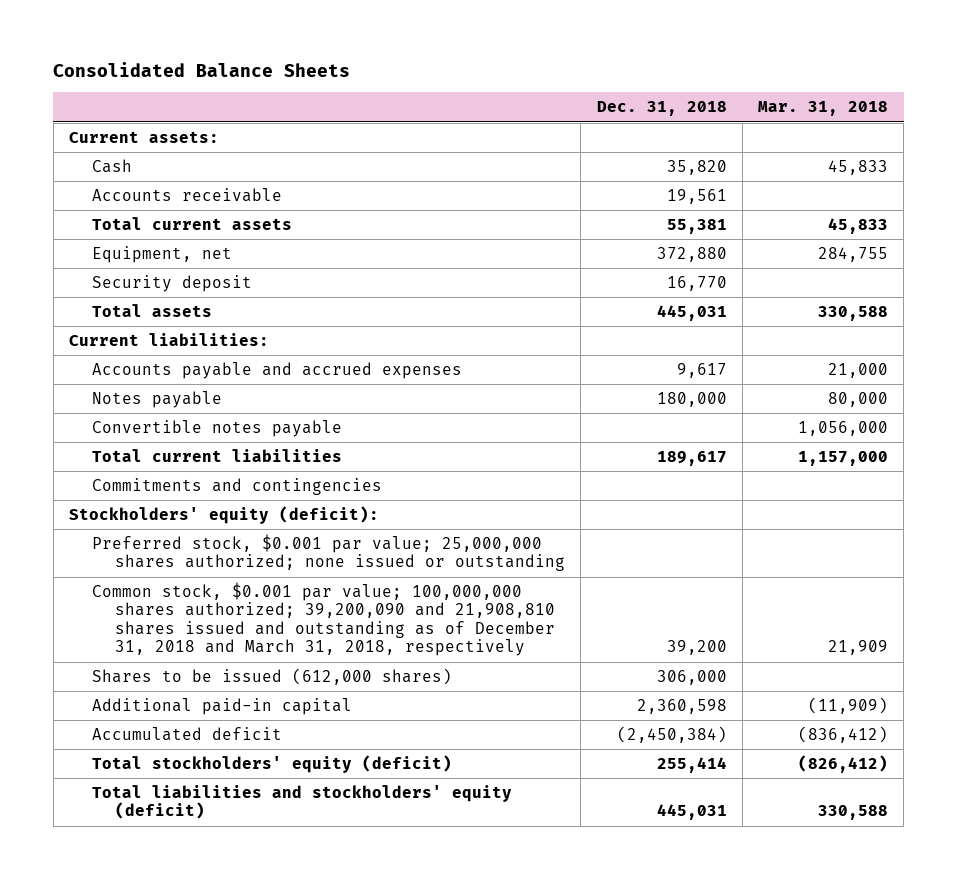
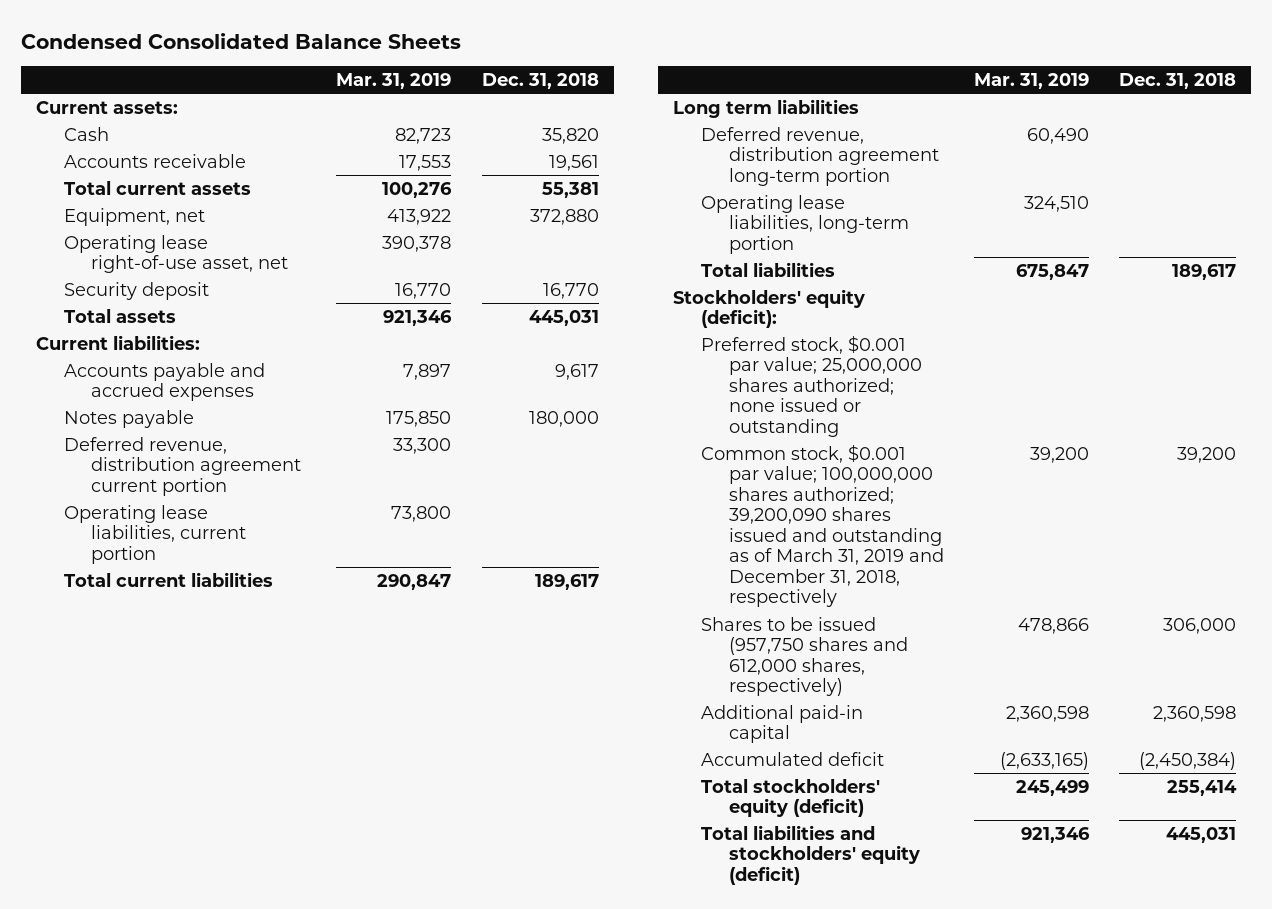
- Consolidated Balance Sheets
+ Condensed Consolidated Balance Sheets
- | Dec. 31, 2018 | Mar. 31, 2018
+ | Mar. 31, 2019 | Dec. 31, 2018
+ Operating lease right-of-use asset, net | 390,378 |
- Convertible notes payable | | 1,056,000
+ Deferred revenue, distribution agreement current portion | 33,300 |
+ Operating lease liabilities, current portion | 73,800 |
- Commitments and contingencies
+ Long term liabilities
+ Deferred revenue, distribution agreement long-term portion | 60,490 |
+ Operating lease liabilities, long-term portion | 324,510 |
+ Total liabilities | 675,847 | 189,617
- Common stock, $0.001 par value; 100,000,000 shares authorized; 39,200,090 and 21,908,810 shares issued and outstanding as of December 31, 2018 and March 31, 2018, respectively | 39,200 | 21,909
- Shares to be issued (612,000 shares) | 306,000 |
+ Common stock, $0.001 par value; 100,000,000 shares authorized; 39,200,090 shares issued and outstanding as of March 31, 2019 and December 31, 2018, respectively | 39,200 | 39,200
+ Shares to be issued (957,750 shares and 612,000 shares, respectively) | 478,866 | 306,000

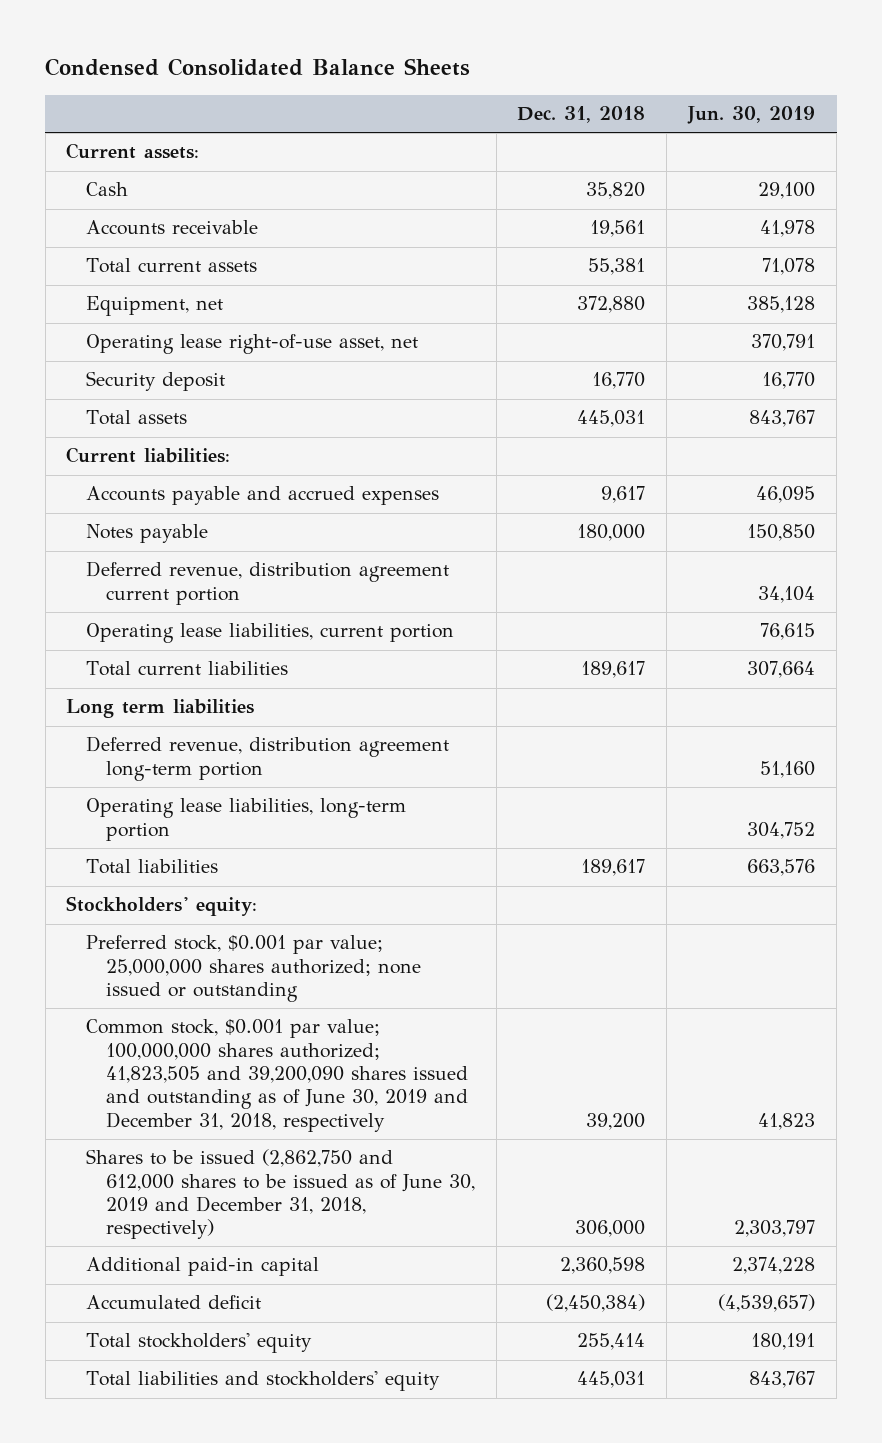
- | Mar. 31, 2019 | Dec. 31, 2018
+ | Dec. 31, 2018 | Jun. 30, 2019
- Stockholders' equity (deficit):
+ Stockholders' equity:
- Common stock, $0.001 par value; 100,000,000 shares authorized; 39,200,090 shares issued and outstanding as of March 31, 2019 and December 31, 2018, respectively | 39,200 | 39,200
- Shares to be issued (957,750 shares and 612,000 shares, respectively) | 478,866 | 306,000
+ Common stock, $0.001 par value; 100,000,000 shares authorized; 41,823,505 and 39,200,090 shares issued and outstanding as of June 30, 2019 and December 31, 2018, respectively | 39,200 | 41,823
+ Shares to be issued (2,862,750 and 612,000 shares to be issued as of June 30, 2019 and December 31, 2018, respectively) | 306,000 | 2,303,797
- Total stockholders' equity (deficit) | 245,499 | 255,414
- Total liabilities and stockholders' equity (deficit) | 921,346 | 445,031
+ Total stockholders' equity | 255,414 | 180,191
+ Total liabilities and stockholders' equity | 445,031 | 843,767

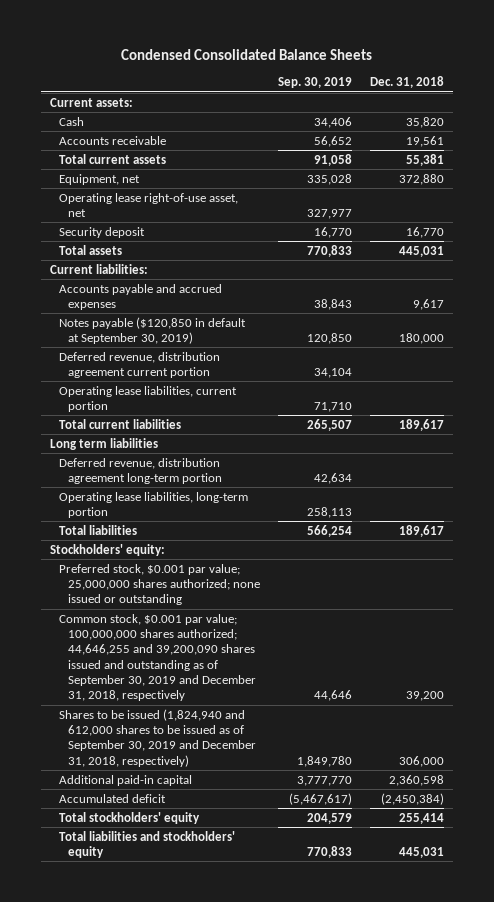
- | Dec. 31, 2018 | Jun. 30, 2019
+ | Sep. 30, 2019 | Dec. 31, 2018
- Notes payable | 180,000 | 150,850
+ Notes payable ($120,850 in default at September 30, 2019) | 120,850 | 180,000
- Common stock, $0.001 par value; 100,000,000 shares authorized; 41,823,505 and 39,200,090 shares issued and outstanding as of June 30, 2019 and December 31, 2018, respectively | 39,200 | 41,823
- Shares to be issued (2,862,750 and 612,000 shares to be issued as of June 30, 2019 and December 31, 2018, respectively) | 306,000 | 2,303,797
+ Common stock, $0.001 par value; 100,000,000 shares authorized; 44,646,255 and 39,200,090 shares issued and outstanding as of September 30, 2019 and December 31, 2018, respectively | 44,646 | 39,200
+ Shares to be issued (1,824,940 and 612,000 shares to be issued as of September 30, 2019 and December 31, 2018, respectively) | 1,849,780 | 306,000

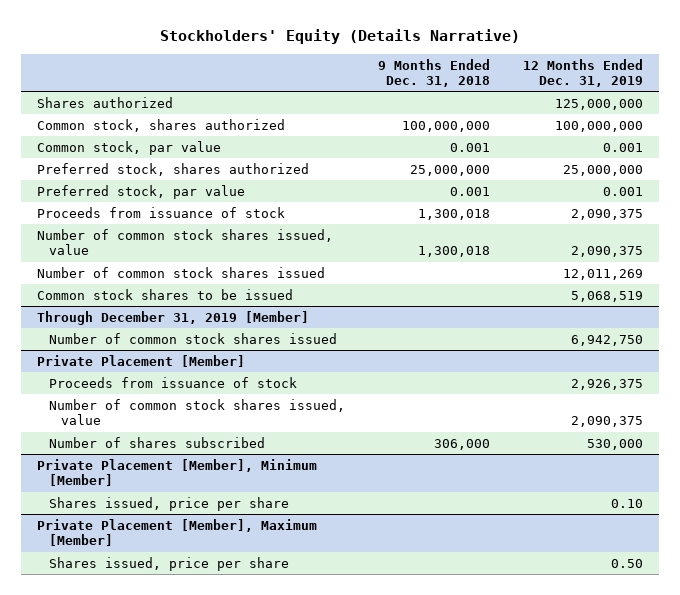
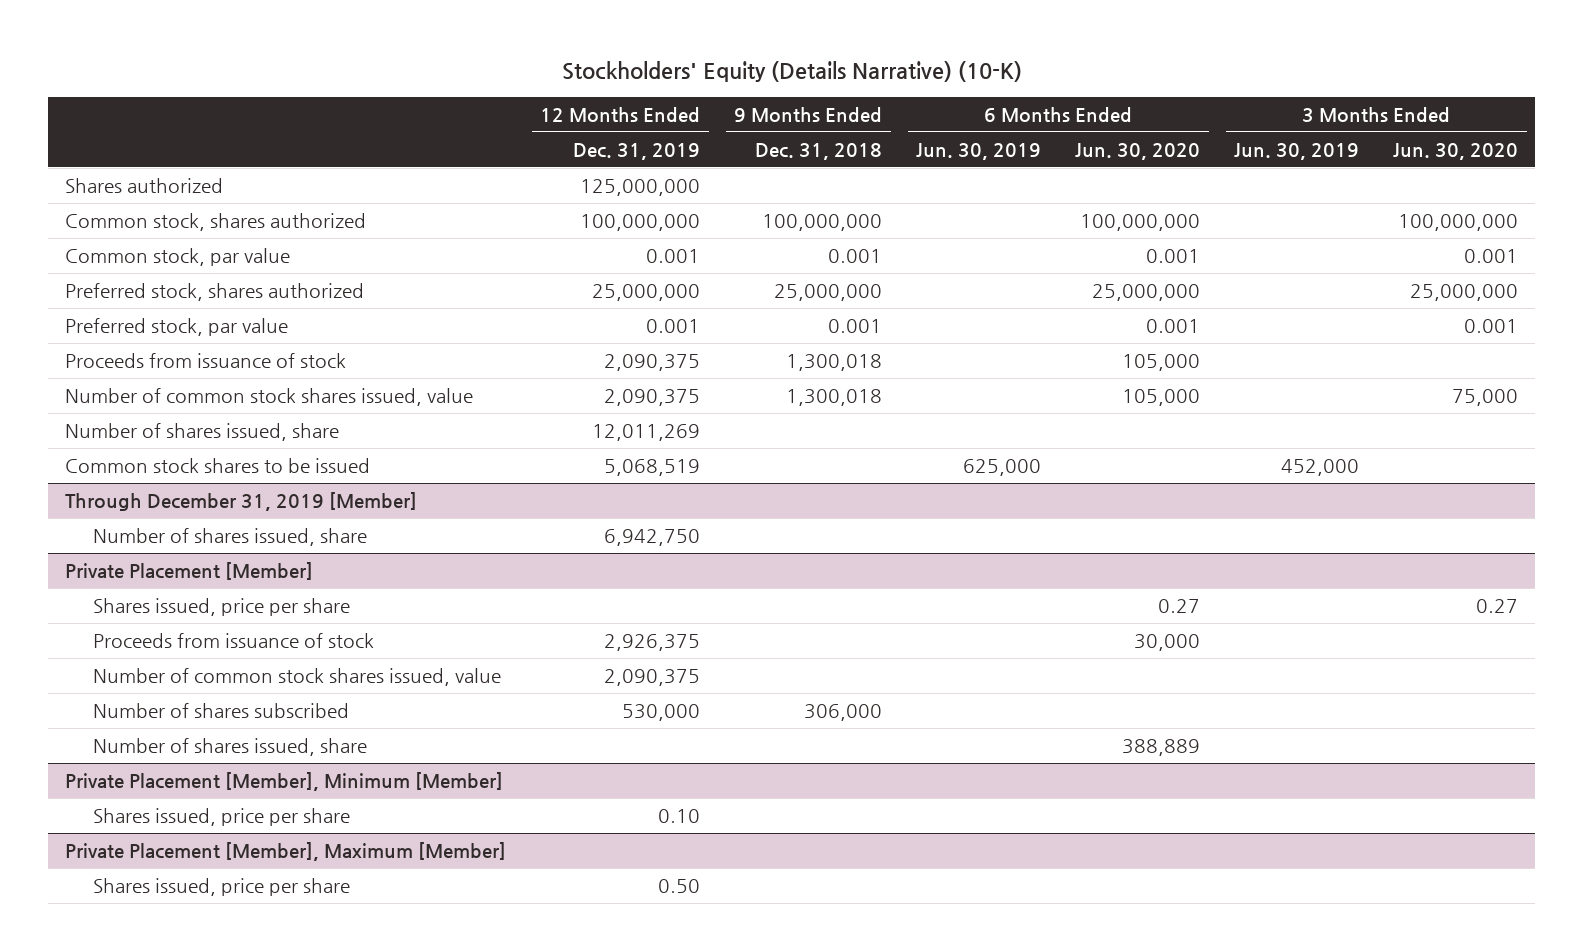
- Stockholders' Equity (Details Narrative)
+ Stockholders' Equity (Details Narrative) (10-K)
- | 9 Months Ended Dec. 31, 2018 | 12 Months Ended Dec. 31, 2019
+ | 12 Months Ended Dec. 31, 2019 | 9 Months Ended Dec. 31, 2018 | 6 Months Ended Jun. 30, 2019 | 6 Months Ended Jun. 30, 2020 | 3 Months Ended Jun. 30, 2019 | 3 Months Ended Jun. 30, 2020
- Number of common stock shares issued | | 12,011,269
+ Number of shares issued, share | 12,011,269 | | | | |
@ Through December 31, 2019 [Member]
- Number of common stock shares issued | | 6,942,750
+ Number of shares issued, share | 6,942,750 | | | | |
@ Private Placement [Member]
+ Shares issued, price per share | | | | 0.27 | | 0.27
+ Number of shares issued, share | | | | 388,889 | |

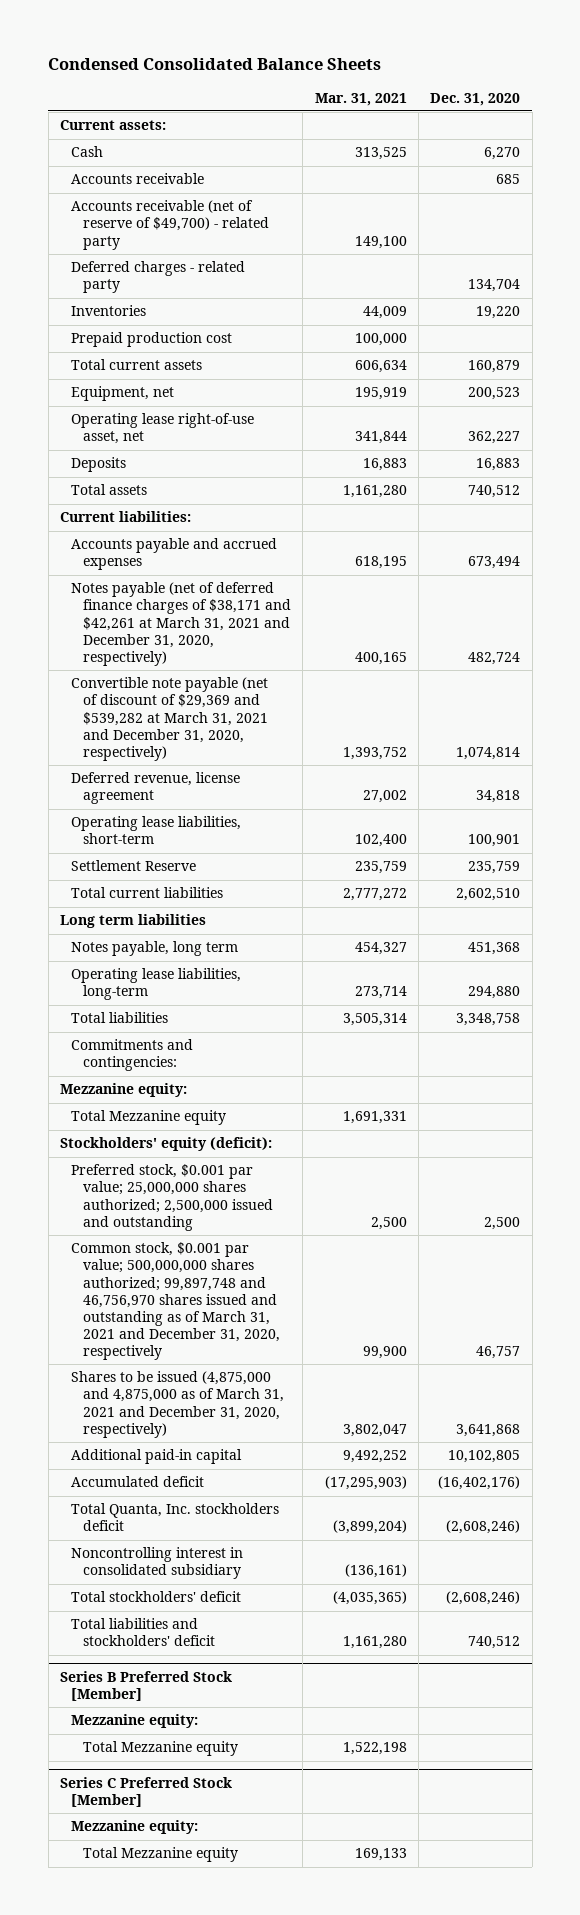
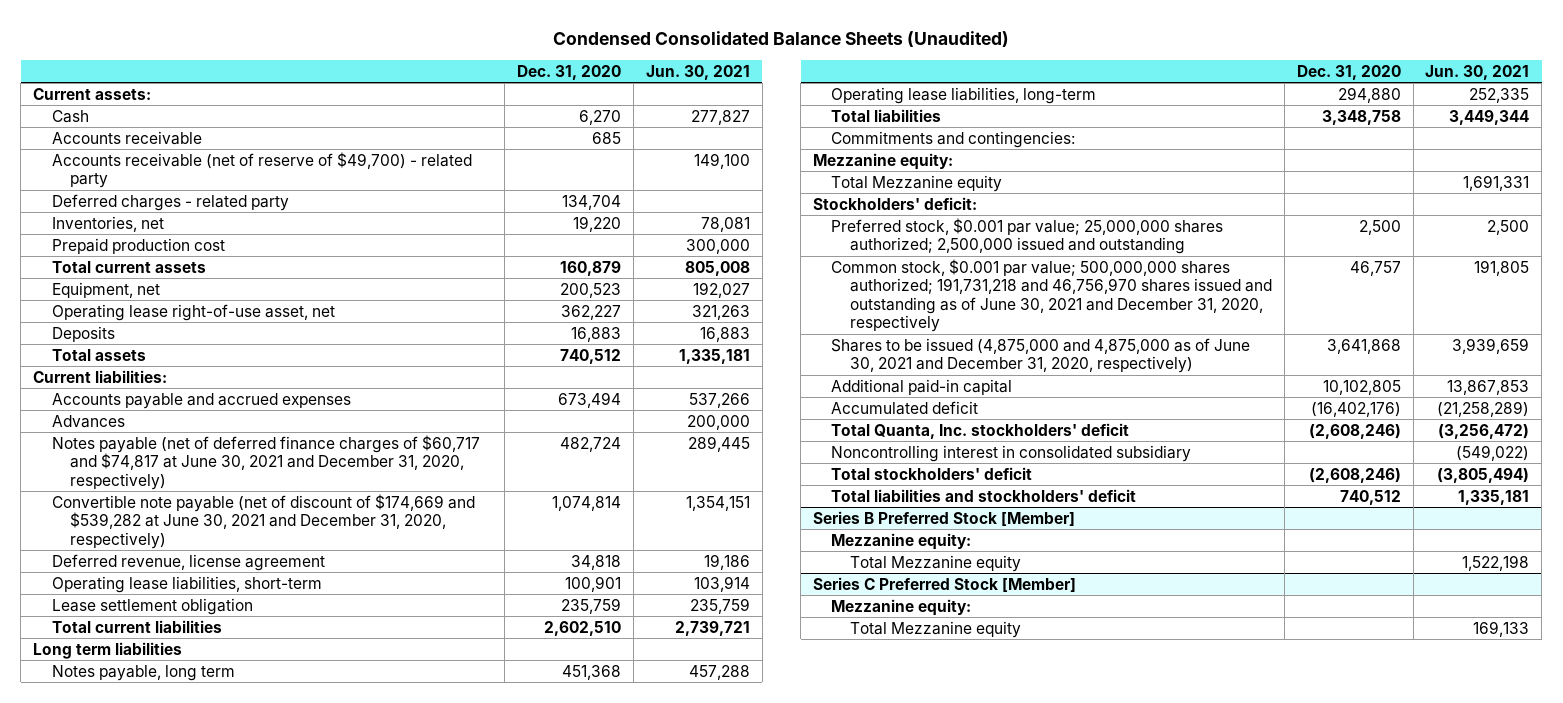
- Condensed Consolidated Balance Sheets
+ Condensed Consolidated Balance Sheets (Unaudited)
- | Mar. 31, 2021 | Dec. 31, 2020
+ | Dec. 31, 2020 | Jun. 30, 2021
- Inventories | 44,009 | 19,220
+ Inventories, net | 19,220 | 78,081
- Notes payable (net of deferred finance charges of $38,171 and $42,261 at March 31, 2021 and December 31, 2020, respectively) | 400,165 | 482,724
- Convertible note payable (net of discount of $29,369 and $539,282 at March 31, 2021 and December 31, 2020, respectively) | 1,393,752 | 1,074,814
+ Advances | | 200,000
+ Notes payable (net of deferred finance charges of $60,717 and $74,817 at June 30, 2021 and December 31, 2020, respectively) | 482,724 | 289,445
+ Convertible note payable (net of discount of $174,669 and $539,282 at June 30, 2021 and December 31, 2020, respectively) | 1,074,814 | 1,354,151
- Settlement Reserve | 235,759 | 235,759
+ Lease settlement obligation | 235,759 | 235,759
- Stockholders' equity (deficit):
+ Stockholders' deficit:
- Common stock, $0.001 par value; 500,000,000 shares authorized; 99,897,748 and 46,756,970 shares issued and outstanding as of March 31, 2021 and December 31, 2020, respectively | 99,900 | 46,757
- Shares to be issued (4,875,000 and 4,875,000 as of March 31, 2021 and December 31, 2020, respectively) | 3,802,047 | 3,641,868
+ Common stock, $0.001 par value; 500,000,000 shares authorized; 191,731,218 and 46,756,970 shares issued and outstanding as of June 30, 2021 and December 31, 2020, respectively | 46,757 | 191,805
+ Shares to be issued (4,875,000 and 4,875,000 as of June 30, 2021 and December 31, 2020, respectively) | 3,641,868 | 3,939,659
- Total Quanta, Inc. stockholders deficit | (3,899,204) | (2,608,246)
+ Total Quanta, Inc. stockholders' deficit | (2,608,246) | (3,256,472)

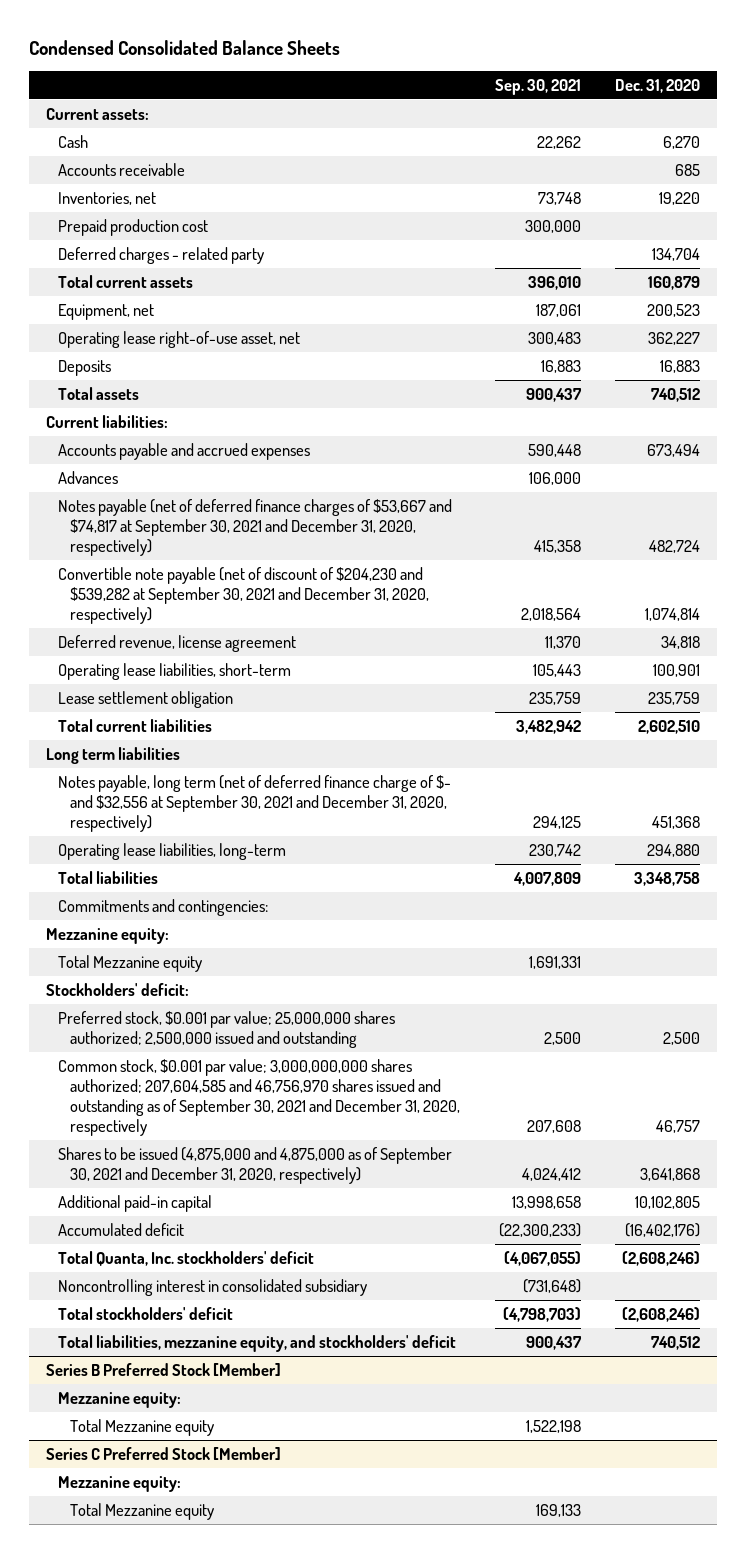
- Condensed Consolidated Balance Sheets (Unaudited)
+ Condensed Consolidated Balance Sheets
- | Dec. 31, 2020 | Jun. 30, 2021
+ | Sep. 30, 2021 | Dec. 31, 2020
- Accounts receivable (net of reserve of $49,700) - related party | | 149,100
moved down: Deferred charges - related party | | 134,704
- Notes payable (net of deferred finance charges of $60,717 and $74,817 at June 30, 2021 and December 31, 2020, respectively) | 482,724 | 289,445
- Convertible note payable (net of discount of $174,669 and $539,282 at June 30, 2021 and December 31, 2020, respectively) | 1,074,814 | 1,354,151
+ Notes payable (net of deferred finance charges of $53,667 and $74,817 at September 30, 2021 and December 31, 2020, respectively) | 415,358 | 482,724
+ Convertible note payable (net of discount of $204,230 and $539,282 at September 30, 2021 and December 31, 2020, respectively) | 2,018,564 | 1,074,814
- Notes payable, long term | 451,368 | 457,288
+ Notes payable, long term (net of deferred finance charge of $- and $32,556 at September 30, 2021 and December 31, 2020, respectively) | 294,125 | 451,368
- Common stock, $0.001 par value; 500,000,000 shares authorized; 191,731,218 and 46,756,970 shares issued and outstanding as of June 30, 2021 and December 31, 2020, respectively | 46,757 | 191,805
- Shares to be issued (4,875,000 and 4,875,000 as of June 30, 2021 and December 31, 2020, respectively) | 3,641,868 | 3,939,659
+ Common stock, $0.001 par value; 3,000,000,000 shares authorized; 207,604,585 and 46,756,970 shares issued and outstanding as of September 30, 2021 and December 31, 2020, respectively | 207,608 | 46,757
+ Shares to be issued (4,875,000 and 4,875,000 as of September 30, 2021 and December 31, 2020, respectively) | 4,024,412 | 3,641,868
- Total liabilities and stockholders' deficit | 740,512 | 1,335,181
+ Total liabilities, mezzanine equity, and stockholders' deficit | 900,437 | 740,512

